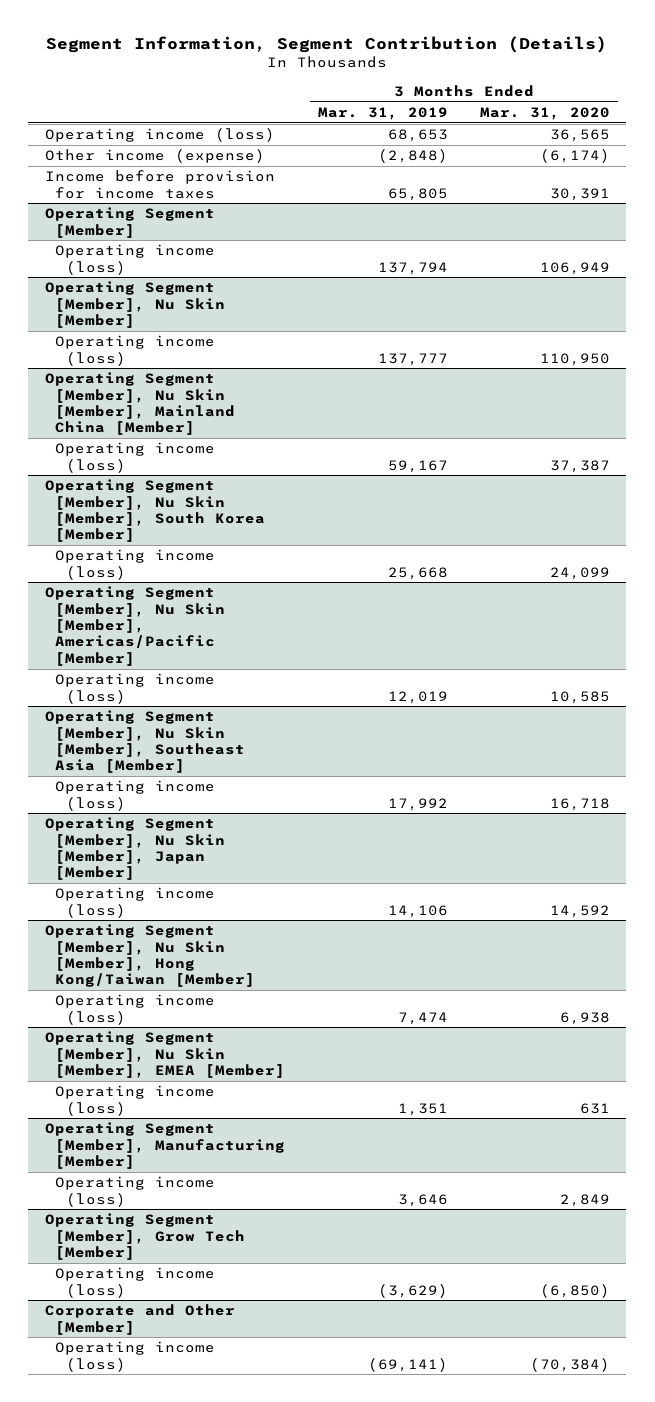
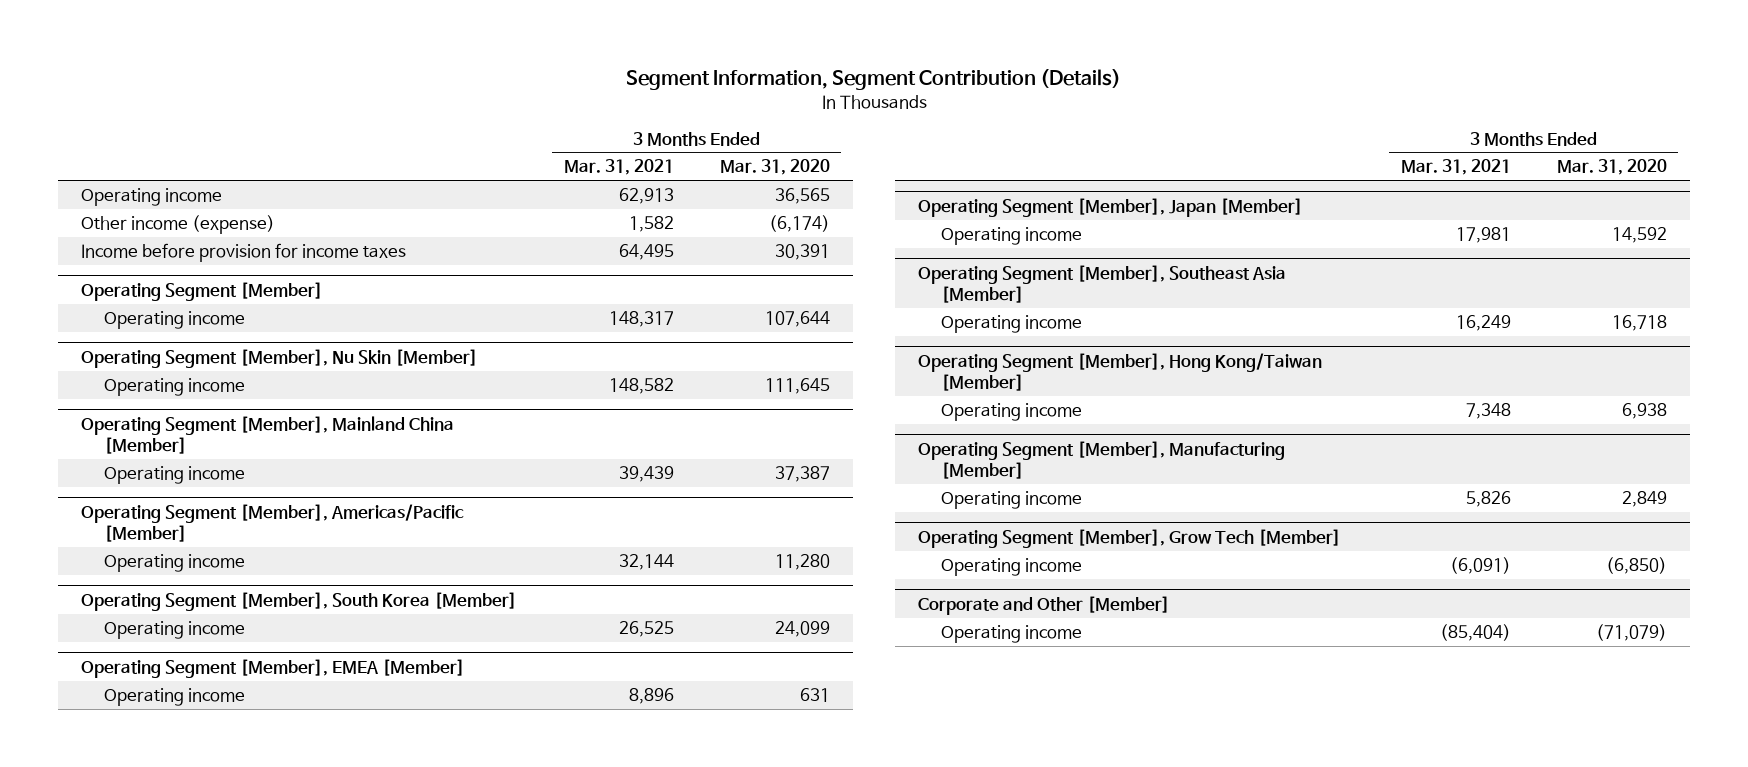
- | 3 Months Ended Mar. 31, 2019 | 3 Months Ended Mar. 31, 2020
+ | 3 Months Ended Mar. 31, 2021 | 3 Months Ended Mar. 31, 2020
- Operating income (loss) | 68,653 | 36,565
+ Operating income | 62,913 | 36,565
@ Operating Segment [Member]
- Operating income (loss) | 137,794 | 106,949
+ Operating income | 148,317 | 107,644
@ Operating Segment [Member], Nu Skin [Member]
- Operating income (loss) | 137,777 | 110,950
- Operating Segment [Member], Nu Skin [Member], Mainland China [Member]
- Operating income (loss) | 59,167 | 37,387
- Operating Segment [Member], Nu Skin [Member], South Korea [Member]
- Operating income (loss) | 25,668 | 24,099
- Operating Segment [Member], Nu Skin [Member], Americas/Pacific [Member]
- Operating income (loss) | 12,019 | 10,585
- Operating Segment [Member], Nu Skin [Member], Southeast Asia [Member]
- Operating income (loss) | 17,992 | 16,718
- Operating Segment [Member], Nu Skin [Member], Japan [Member]
- Operating income (loss) | 14,106 | 14,592
- Operating Segment [Member], Nu Skin [Member], Hong Kong/Taiwan [Member]
- Operating income (loss) | 7,474 | 6,938
- Operating Segment [Member], Nu Skin [Member], EMEA [Member]
- Operating income (loss) | 1,351 | 631
@ Operating Segment [Member], Nu Skin [Member]
+ Operating income | 148,582 | 111,645
+ Operating Segment [Member], Mainland China [Member]
+ Operating income | 39,439 | 37,387
+ Operating Segment [Member], Americas/Pacific [Member]
+ Operating income | 32,144 | 11,280
+ Operating Segment [Member], South Korea [Member]
+ Operating income | 26,525 | 24,099
+ Operating Segment [Member], EMEA [Member]
+ Operating income | 8,896 | 631
+ Operating Segment [Member], Japan [Member]
+ Operating income | 17,981 | 14,592
+ Operating Segment [Member], Southeast Asia [Member]
+ Operating income | 16,249 | 16,718
+ Operating Segment [Member], Hong Kong/Taiwan [Member]
+ Operating income | 7,348 | 6,938
@ Operating Segment [Member], Manufacturing [Member]
- Operating income (loss) | 3,646 | 2,849
+ Operating income | 5,826 | 2,849
@ Operating Segment [Member], Grow Tech [Member]
- Operating income (loss) | (3,629) | (6,850)
+ Operating income | (6,091) | (6,850)
@ Corporate and Other [Member]
- Operating income (loss) | (69,141) | (70,384)
+ Operating income | (85,404) | (71,079)

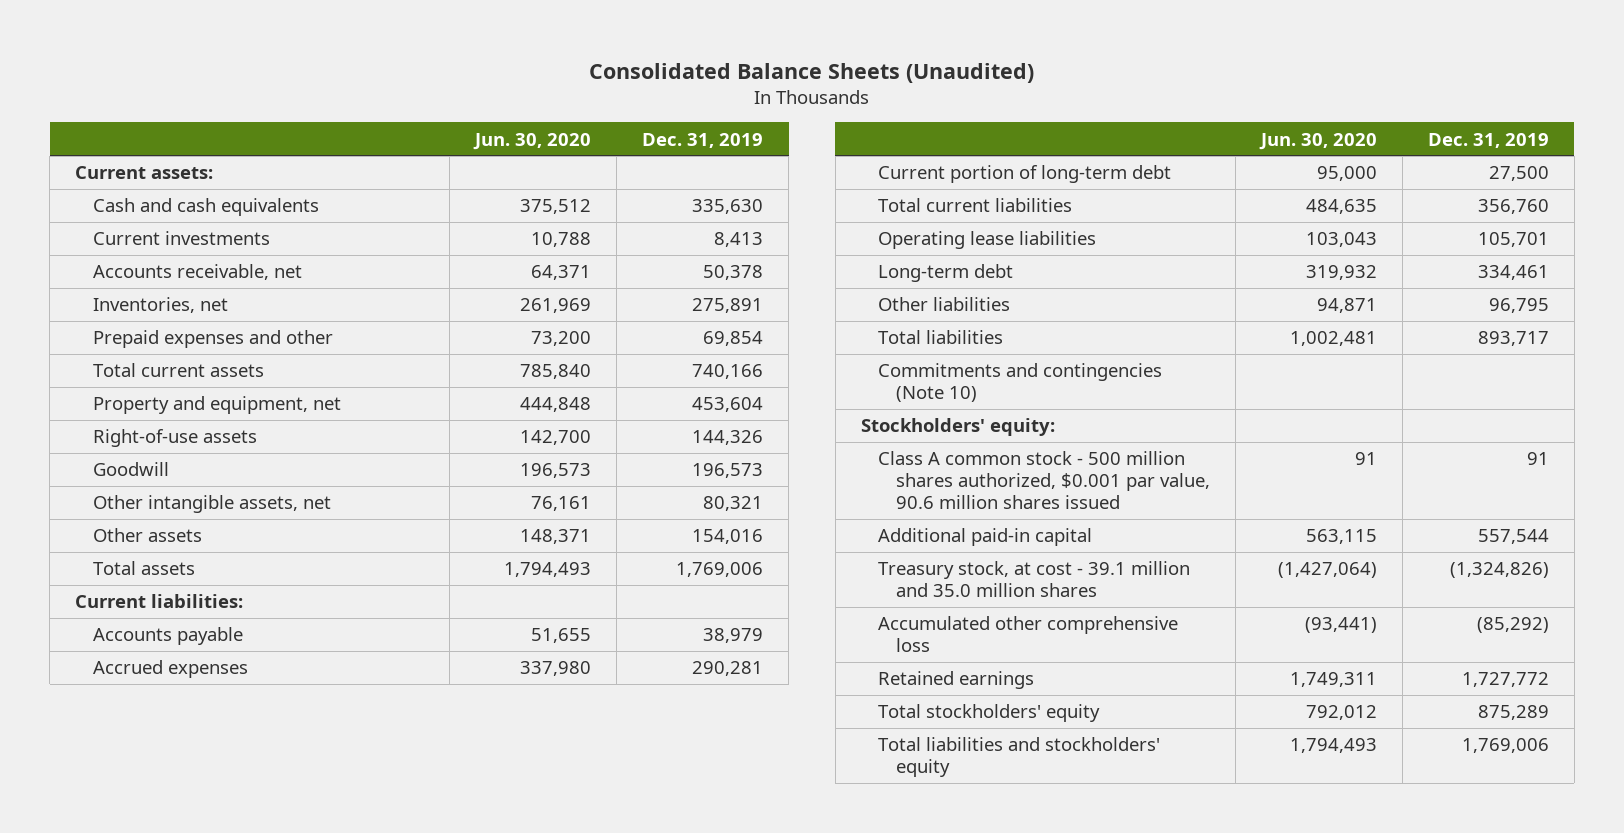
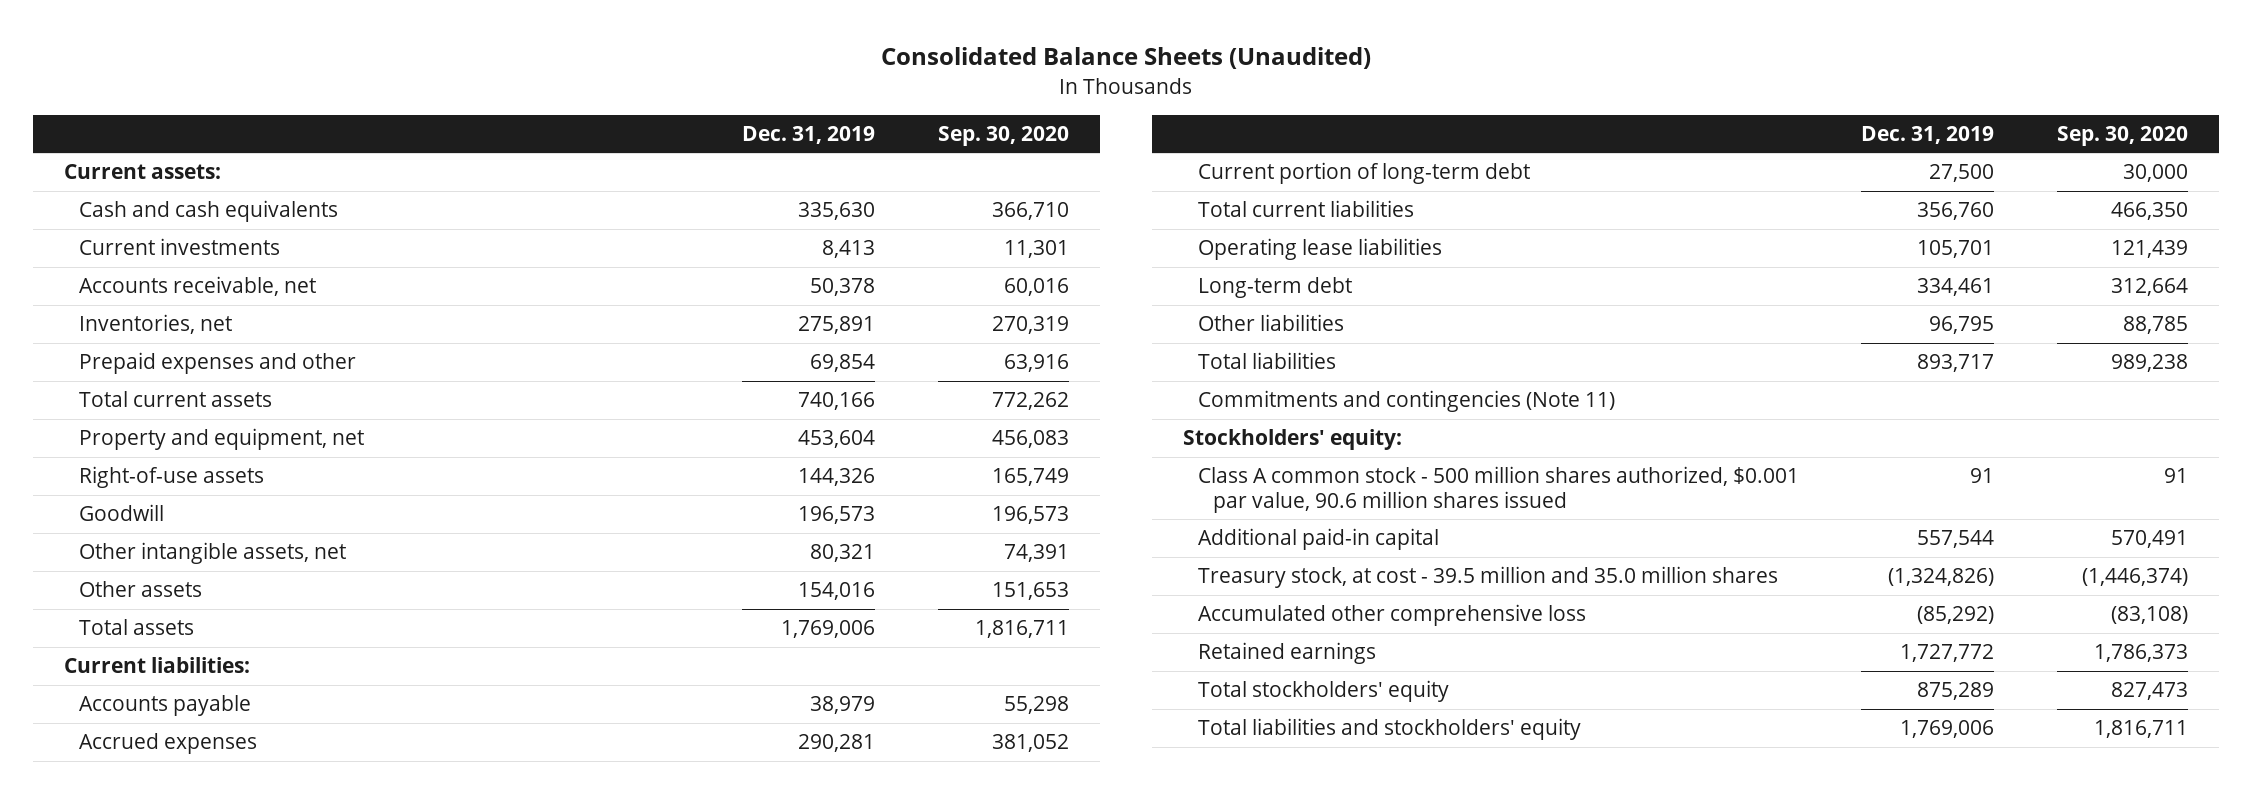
- | Jun. 30, 2020 | Dec. 31, 2019
+ | Dec. 31, 2019 | Sep. 30, 2020
- Commitments and contingencies (Note 10)
+ Commitments and contingencies (Note 11)
- Treasury stock, at cost - 39.1 million and 35.0 million shares | (1,427,064) | (1,324,826)
+ Treasury stock, at cost - 39.5 million and 35.0 million shares | (1,324,826) | (1,446,374)

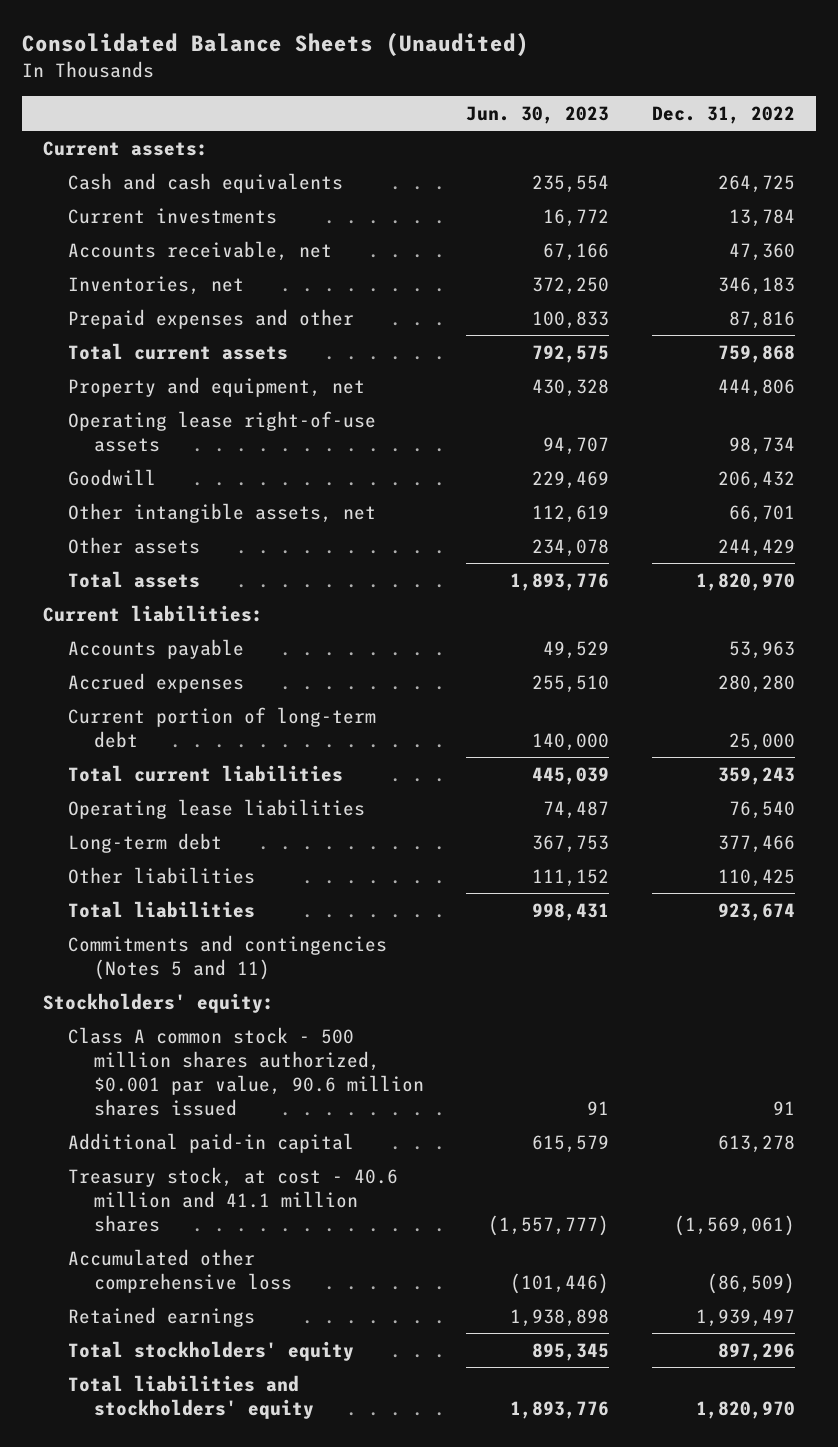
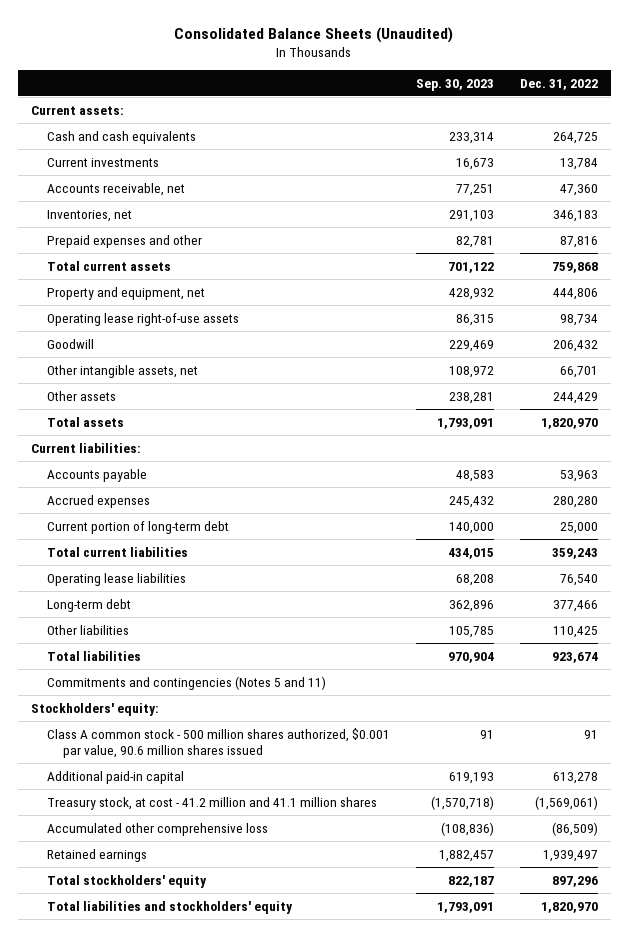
- | Jun. 30, 2023 | Dec. 31, 2022
+ | Sep. 30, 2023 | Dec. 31, 2022
- Treasury stock, at cost - 40.6 million and 41.1 million shares | (1,557,777) | (1,569,061)
+ Treasury stock, at cost - 41.2 million and 41.1 million shares | (1,570,718) | (1,569,061)

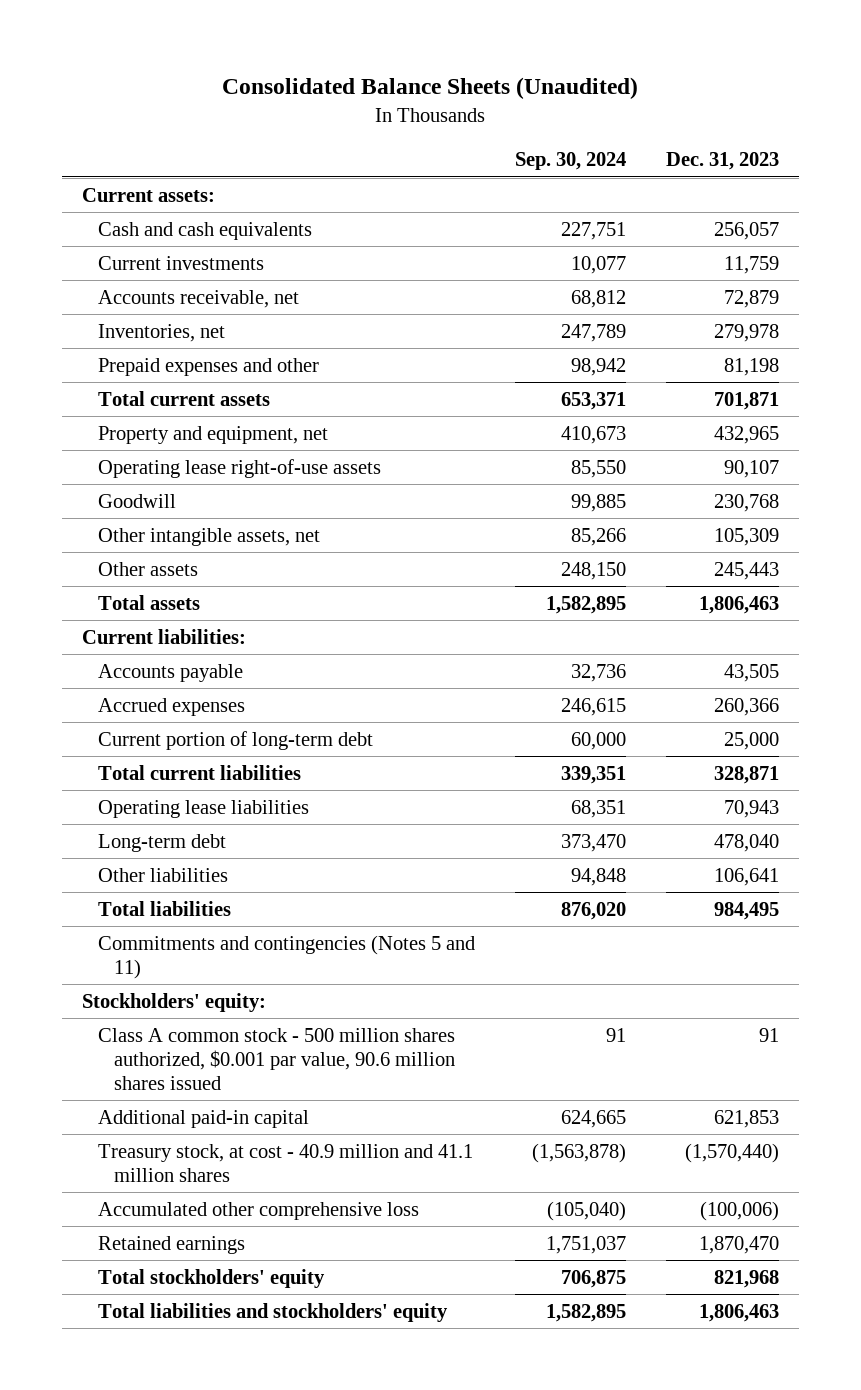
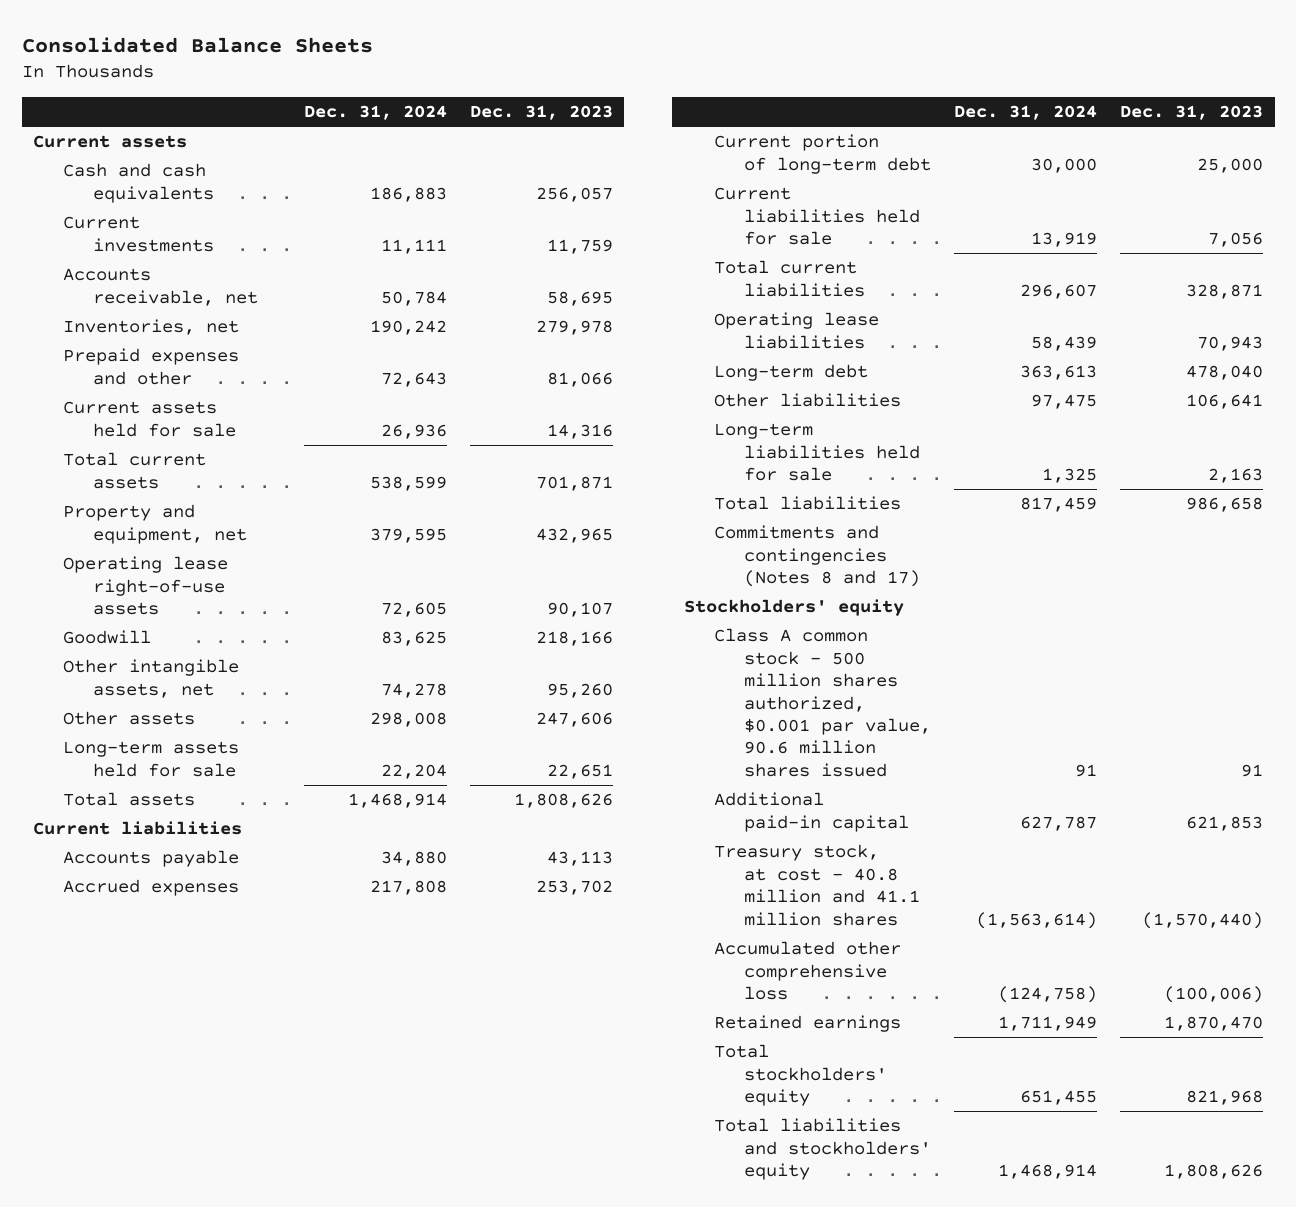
- Consolidated Balance Sheets (Unaudited)
+ Consolidated Balance Sheets
- | Sep. 30, 2024 | Dec. 31, 2023
+ | Dec. 31, 2024 | Dec. 31, 2023
- Current assets:
+ Current assets
- Accounts receivable, net | 68,812 | 72,879
+ Accounts receivable, net | 50,784 | 58,695
- Prepaid expenses and other | 98,942 | 81,198
+ Prepaid expenses and other | 72,643 | 81,066
+ Current assets held for sale | 26,936 | 14,316
- Goodwill | 99,885 | 230,768
- Other intangible assets, net | 85,266 | 105,309
- Other assets | 248,150 | 245,443
- Total assets | 1,582,895 | 1,806,463
- Current liabilities:
- Accounts payable | 32,736 | 43,505
- Accrued expenses | 246,615 | 260,366
+ Goodwill | 83,625 | 218,166
+ Other intangible assets, net | 74,278 | 95,260
+ Other assets | 298,008 | 247,606
+ Long-term assets held for sale | 22,204 | 22,651
+ Total assets | 1,468,914 | 1,808,626
+ Current liabilities
+ Accounts payable | 34,880 | 43,113
+ Accrued expenses | 217,808 | 253,702
+ Current liabilities held for sale | 13,919 | 7,056
- Total liabilities | 876,020 | 984,495
- Commitments and contingencies (Notes 5 and 11)
- Stockholders' equity:
+ Long-term liabilities held for sale | 1,325 | 2,163
+ Total liabilities | 817,459 | 986,658
+ Commitments and contingencies (Notes 8 and 17)
+ Stockholders' equity
- Treasury stock, at cost - 40.9 million and 41.1 million shares | (1,563,878) | (1,570,440)
+ Treasury stock, at cost - 40.8 million and 41.1 million shares | (1,563,614) | (1,570,440)
- Total liabilities and stockholders' equity | 1,582,895 | 1,806,463
+ Total liabilities and stockholders' equity | 1,468,914 | 1,808,626

